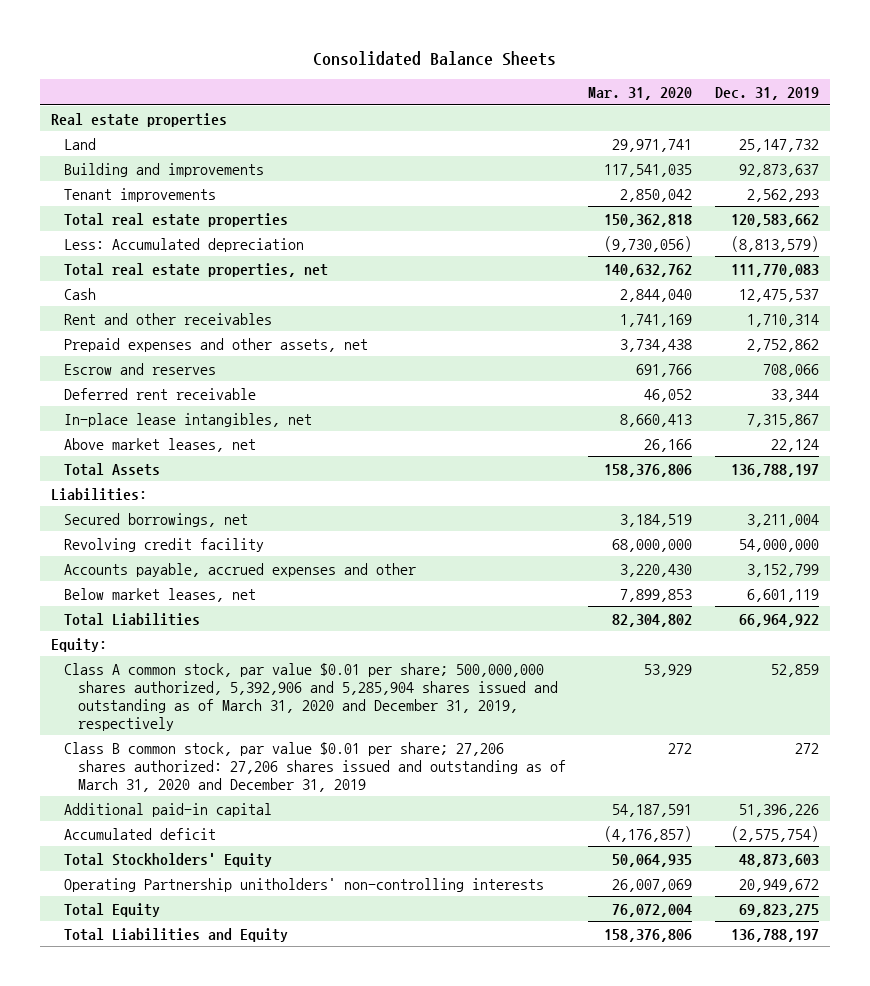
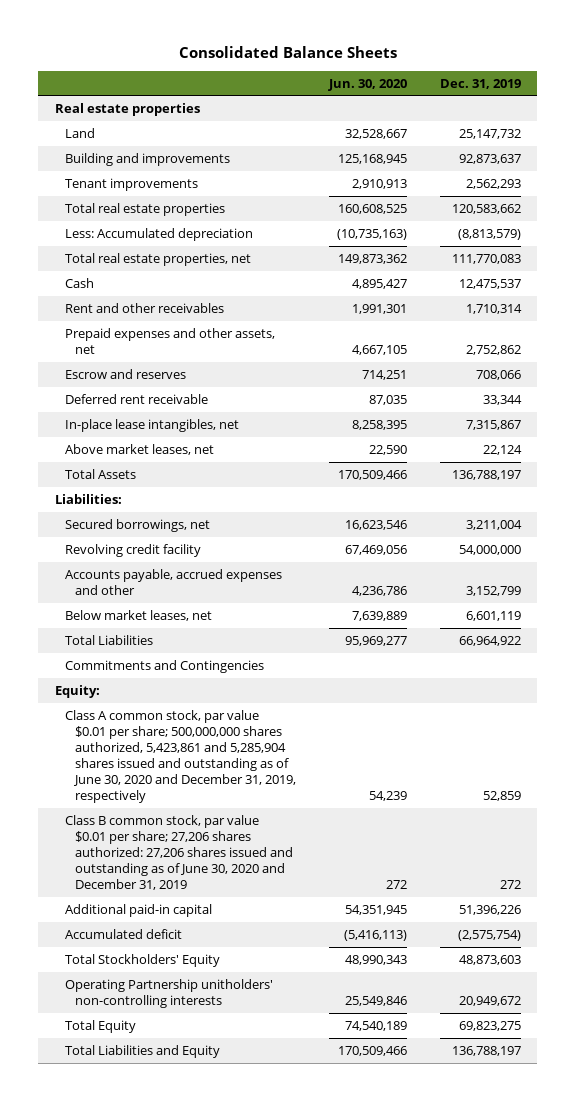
- | Mar. 31, 2020 | Dec. 31, 2019
+ | Jun. 30, 2020 | Dec. 31, 2019
+ Commitments and Contingencies
- Class A common stock, par value $0.01 per share; 500,000,000 shares authorized, 5,392,906 and 5,285,904 shares issued and outstanding as of March 31, 2020 and December 31, 2019, respectively | 53,929 | 52,859
- Class B common stock, par value $0.01 per share; 27,206 shares authorized: 27,206 shares issued and outstanding as of March 31, 2020 and December 31, 2019 | 272 | 272
+ Class A common stock, par value $0.01 per share; 500,000,000 shares authorized, 5,423,861 and 5,285,904 shares issued and outstanding as of June 30, 2020 and December 31, 2019, respectively | 54,239 | 52,859
+ Class B common stock, par value $0.01 per share; 27,206 shares authorized: 27,206 shares issued and outstanding as of June 30, 2020 and December 31, 2019 | 272 | 272

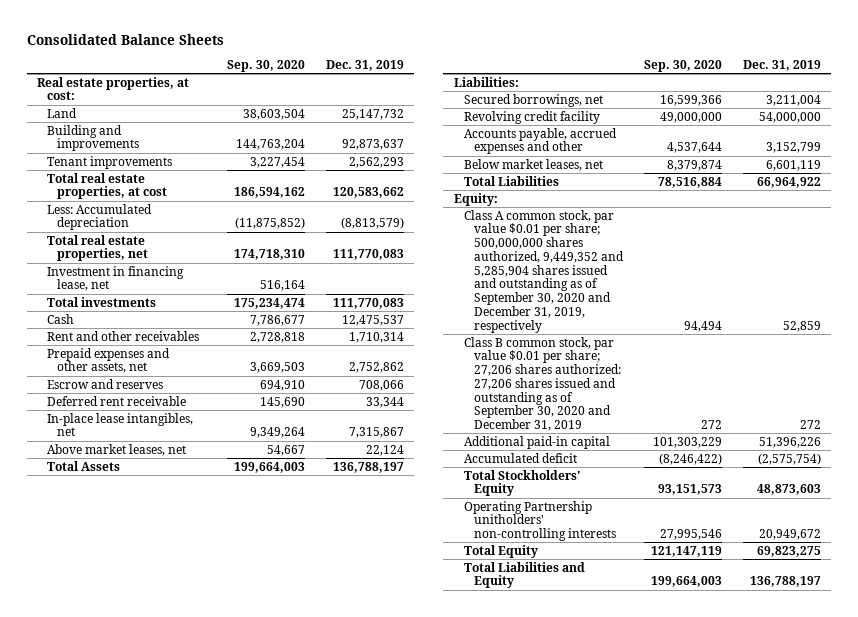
- | Jun. 30, 2020 | Dec. 31, 2019
+ | Sep. 30, 2020 | Dec. 31, 2019
- Real estate properties
+ Real estate properties, at cost:
- Total real estate properties | 160,608,525 | 120,583,662
+ Total real estate properties, at cost | 186,594,162 | 120,583,662
+ Investment in financing lease, net | 516,164 |
+ Total investments | 175,234,474 | 111,770,083
- Commitments and Contingencies
- Class A common stock, par value $0.01 per share; 500,000,000 shares authorized, 5,423,861 and 5,285,904 shares issued and outstanding as of June 30, 2020 and December 31, 2019, respectively | 54,239 | 52,859
- Class B common stock, par value $0.01 per share; 27,206 shares authorized: 27,206 shares issued and outstanding as of June 30, 2020 and December 31, 2019 | 272 | 272
+ Class A common stock, par value $0.01 per share; 500,000,000 shares authorized, 9,449,352 and 5,285,904 shares issued and outstanding as of September 30, 2020 and December 31, 2019, respectively | 94,494 | 52,859
+ Class B common stock, par value $0.01 per share; 27,206 shares authorized: 27,206 shares issued and outstanding as of September 30, 2020 and December 31, 2019 | 272 | 272

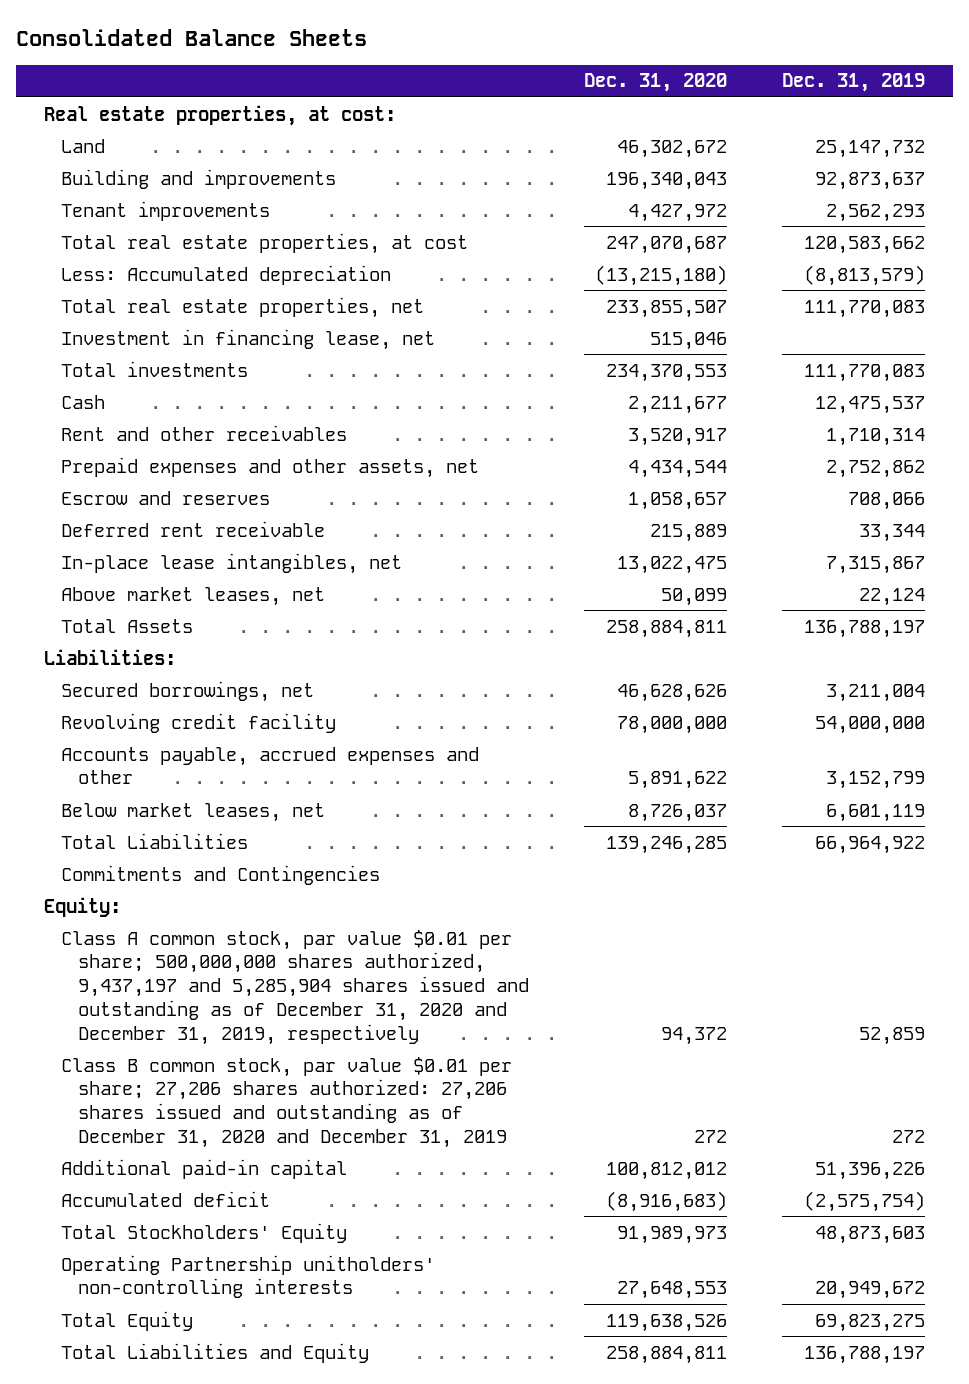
- | Sep. 30, 2020 | Dec. 31, 2019
+ | Dec. 31, 2020 | Dec. 31, 2019
+ Commitments and Contingencies
- Class A common stock, par value $0.01 per share; 500,000,000 shares authorized, 9,449,352 and 5,285,904 shares issued and outstanding as of September 30, 2020 and December 31, 2019, respectively | 94,494 | 52,859
- Class B common stock, par value $0.01 per share; 27,206 shares authorized: 27,206 shares issued and outstanding as of September 30, 2020 and December 31, 2019 | 272 | 272
+ Class A common stock, par value $0.01 per share; 500,000,000 shares authorized, 9,437,197 and 5,285,904 shares issued and outstanding as of December 31, 2020 and December 31, 2019, respectively | 94,372 | 52,859
+ Class B common stock, par value $0.01 per share; 27,206 shares authorized: 27,206 shares issued and outstanding as of December 31, 2020 and December 31, 2019 | 272 | 272

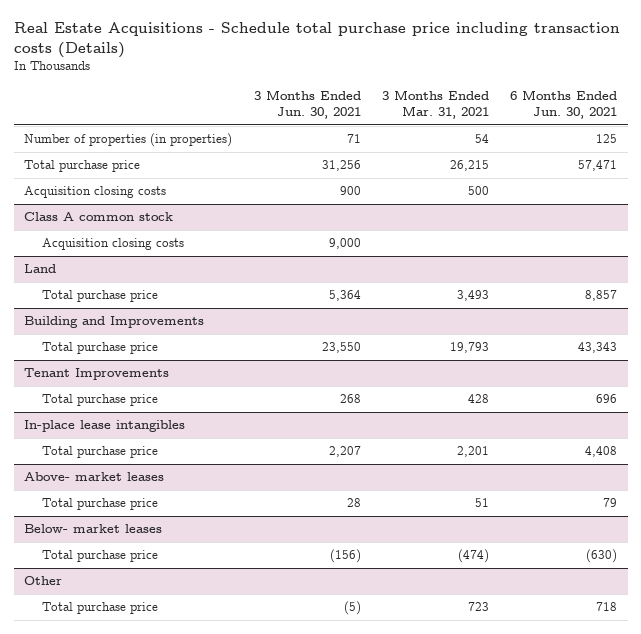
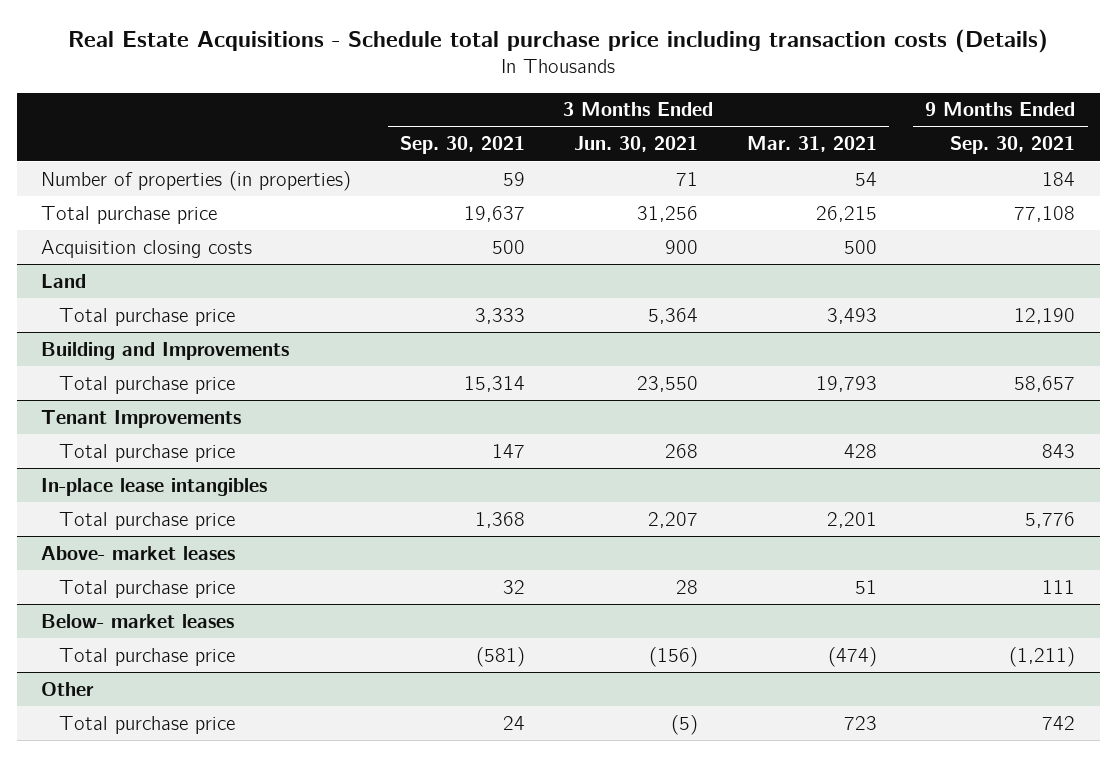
- | 3 Months Ended Jun. 30, 2021 | 3 Months Ended Mar. 31, 2021 | 6 Months Ended Jun. 30, 2021
+ | 3 Months Ended Sep. 30, 2021 | 3 Months Ended Jun. 30, 2021 | 3 Months Ended Mar. 31, 2021 | 9 Months Ended Sep. 30, 2021
- Class A common stock
- Acquisition closing costs | 9,000 | |

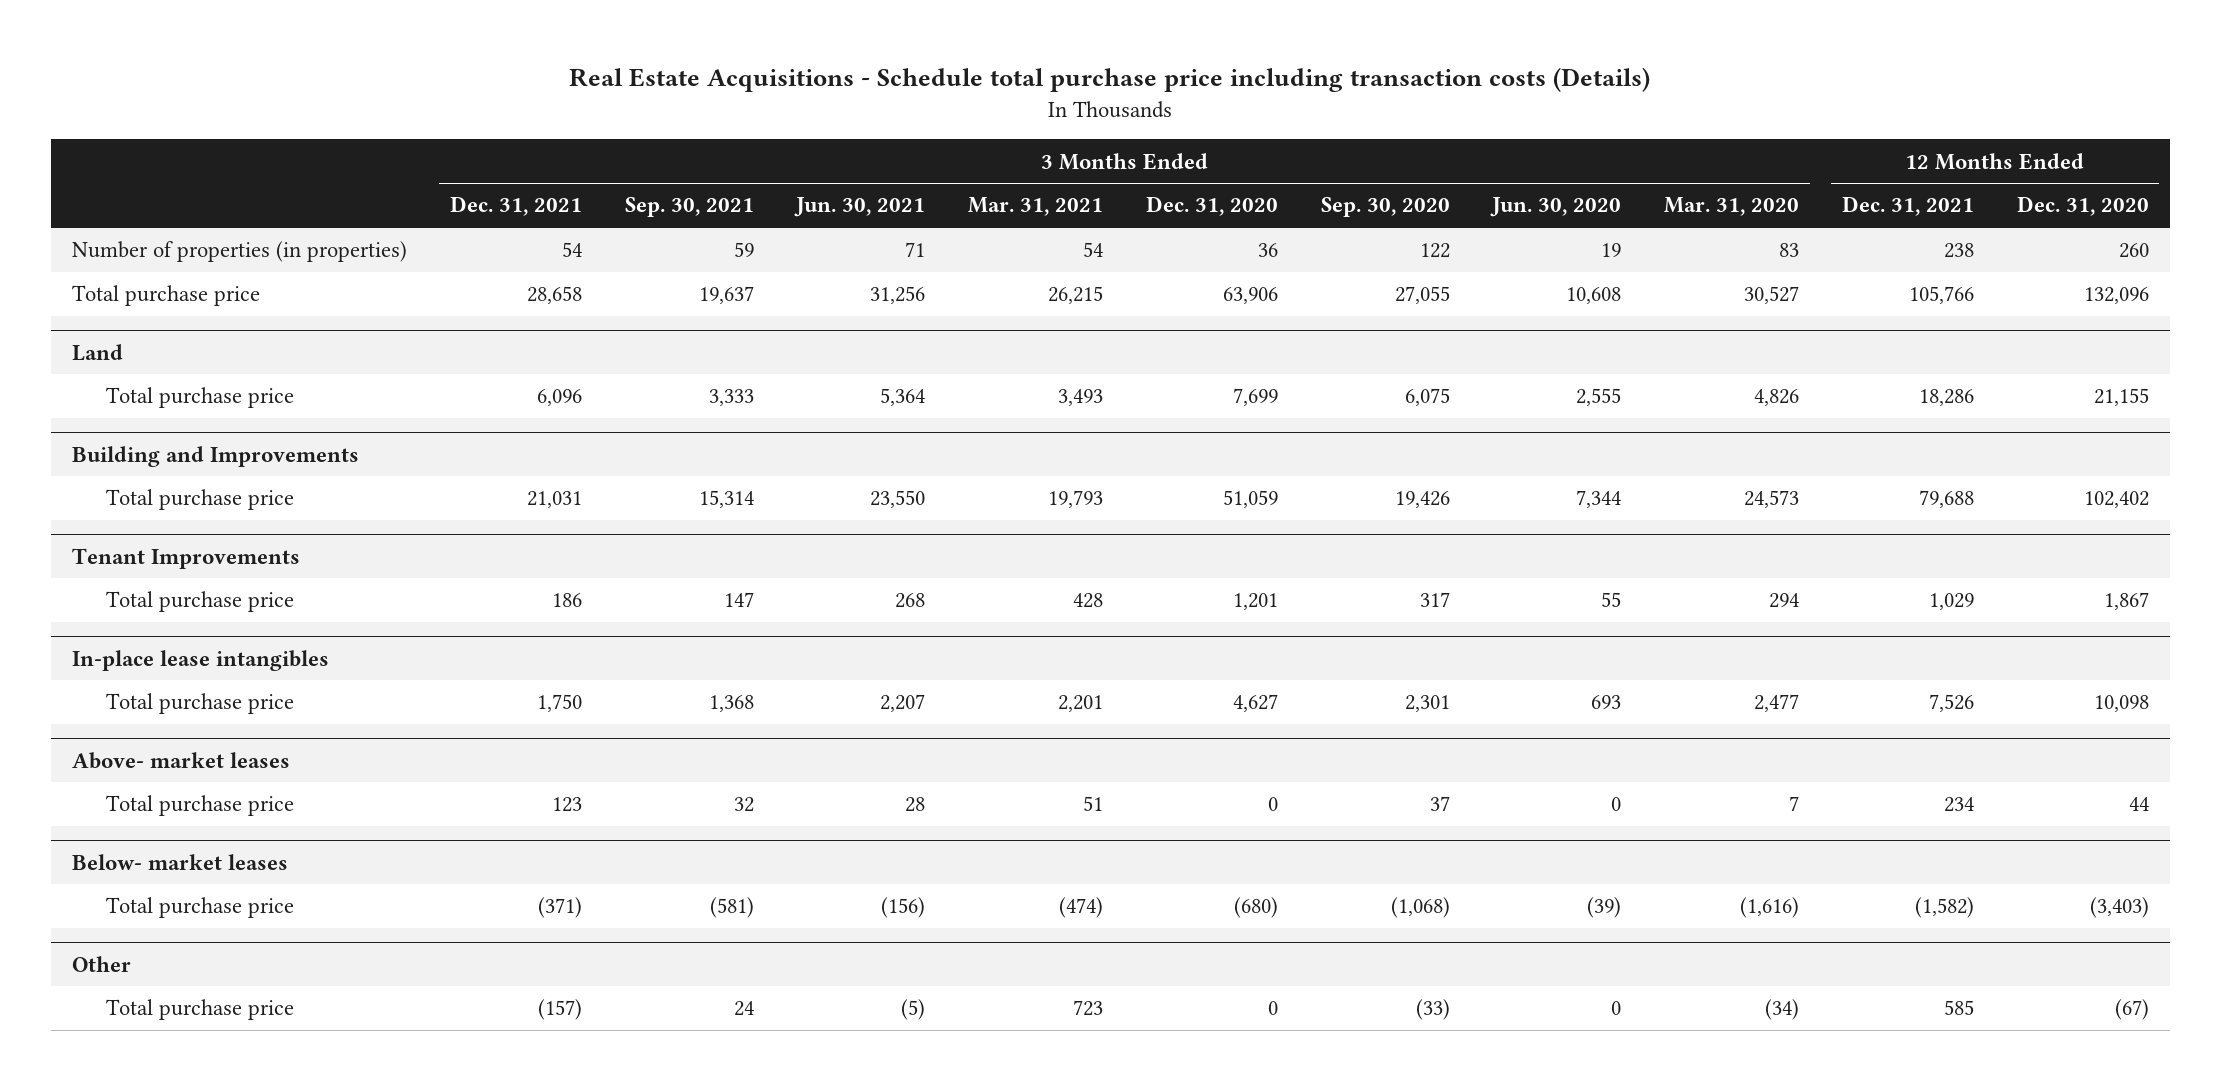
- | 3 Months Ended Sep. 30, 2021 | 3 Months Ended Jun. 30, 2021 | 3 Months Ended Mar. 31, 2021 | 9 Months Ended Sep. 30, 2021
+ | 3 Months Ended Dec. 31, 2021 | 3 Months Ended Sep. 30, 2021 | 3 Months Ended Jun. 30, 2021 | 3 Months Ended Mar. 31, 2021 | 3 Months Ended Dec. 31, 2020 | 3 Months Ended Sep. 30, 2020 | 3 Months Ended Jun. 30, 2020 | 3 Months Ended Mar. 31, 2020 | 12 Months Ended Dec. 31, 2021 | 12 Months Ended Dec. 31, 2020
- Acquisition closing costs | 500 | 900 | 500 |

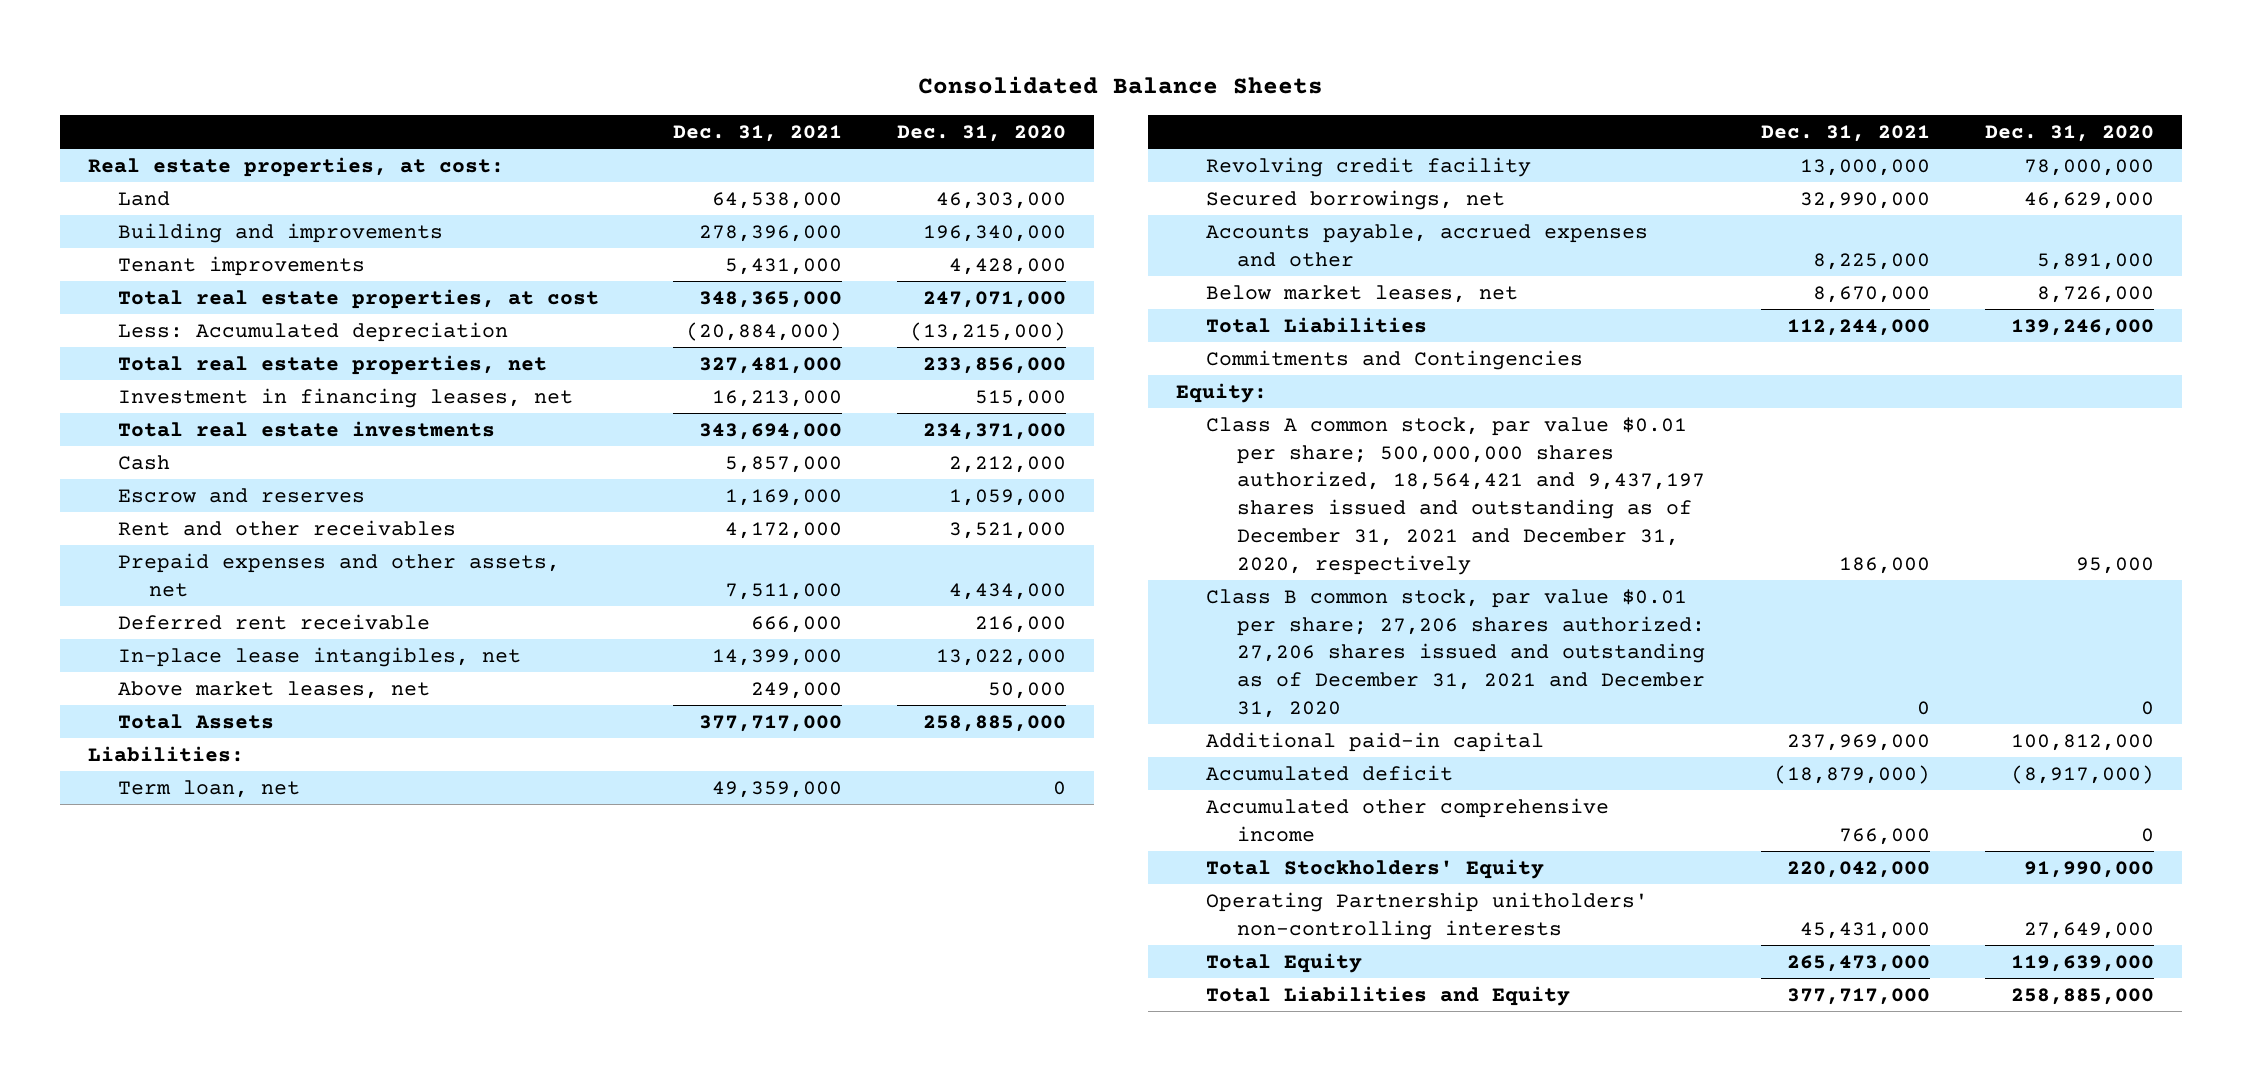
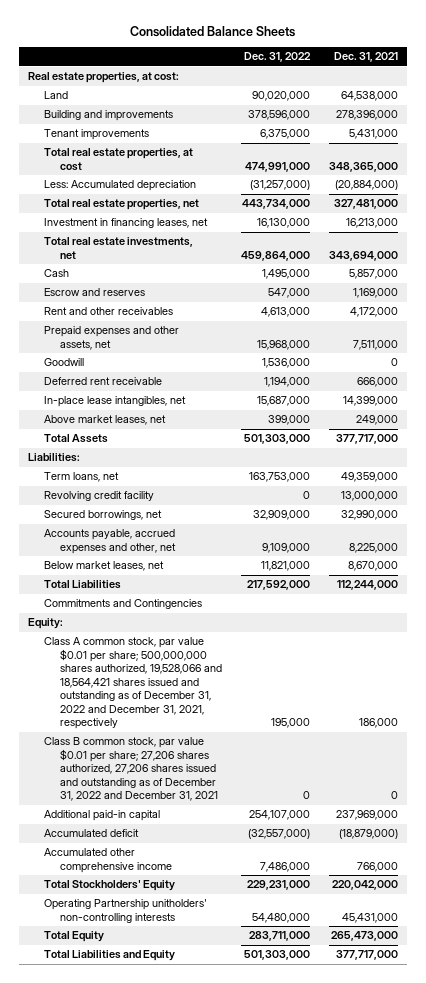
- | Dec. 31, 2021 | Dec. 31, 2020
+ | Dec. 31, 2022 | Dec. 31, 2021
- Total real estate investments | 343,694,000 | 234,371,000
+ Total real estate investments, net | 459,864,000 | 343,694,000
+ Goodwill | 1,536,000 | 0
- Term loan, net | 49,359,000 | 0
+ Term loans, net | 163,753,000 | 49,359,000
- Accounts payable, accrued expenses and other | 8,225,000 | 5,891,000
+ Accounts payable, accrued expenses and other, net | 9,109,000 | 8,225,000
- Class A common stock, par value $0.01 per share; 500,000,000 shares authorized, 18,564,421 and 9,437,197 shares issued and outstanding as of December 31, 2021 and December 31, 2020, respectively | 186,000 | 95,000
- Class B common stock, par value $0.01 per share; 27,206 shares authorized: 27,206 shares issued and outstanding as of December 31, 2021 and December 31, 2020 | 0 | 0
+ Class A common stock, par value $0.01 per share; 500,000,000 shares authorized, 19,528,066 and 18,564,421 shares issued and outstanding as of December 31, 2022 and December 31, 2021, respectively | 195,000 | 186,000
+ Class B common stock, par value $0.01 per share; 27,206 shares authorized, 27,206 shares issued and outstanding as of December 31, 2022 and December 31, 2021 | 0 | 0

